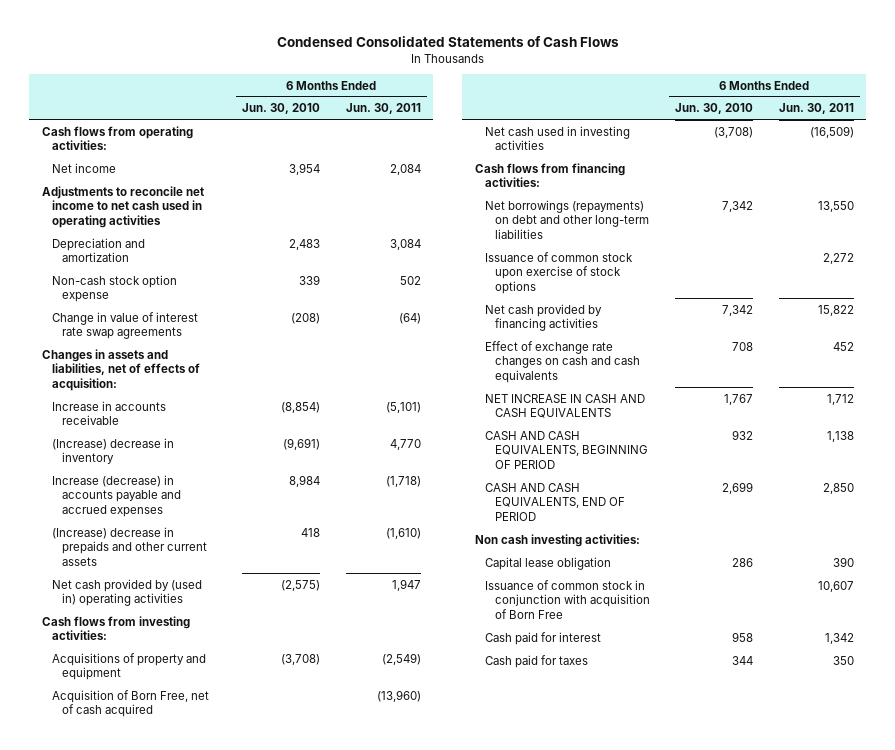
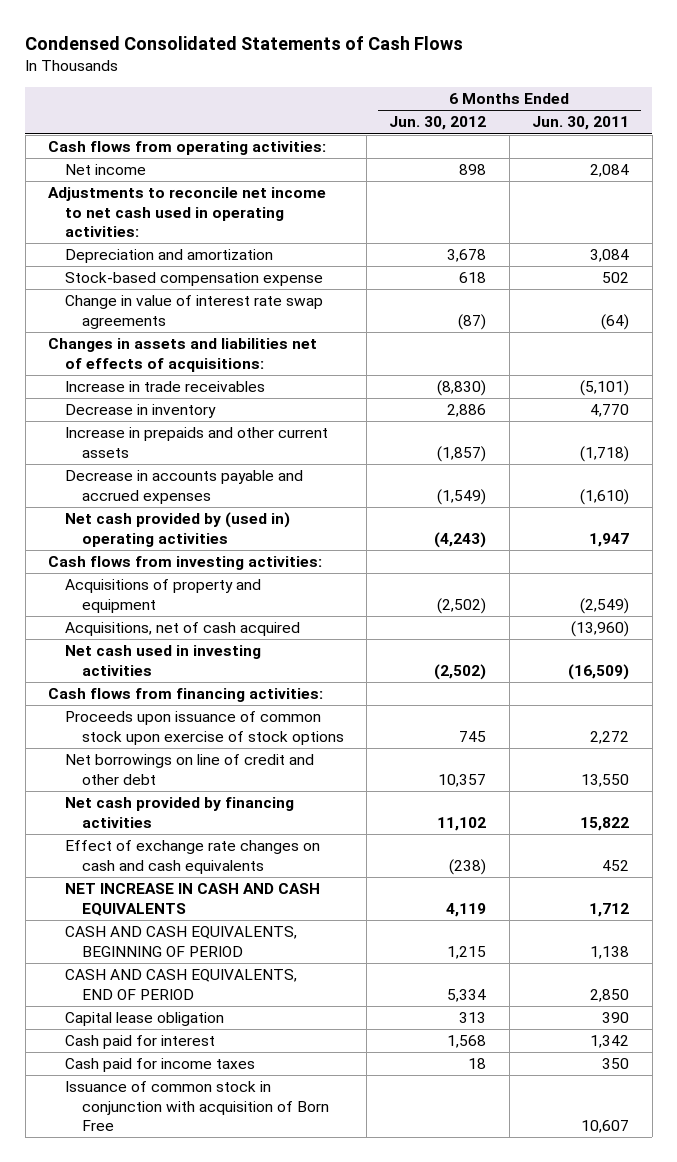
- | 6 Months Ended Jun. 30, 2010 | 6 Months Ended Jun. 30, 2011
+ | 6 Months Ended Jun. 30, 2012 | 6 Months Ended Jun. 30, 2011
- Adjustments to reconcile net income to net cash used in operating activities
+ Adjustments to reconcile net income to net cash used in operating activities:
- Non-cash stock option expense | 339 | 502
+ Stock-based compensation expense | 618 | 502
- Changes in assets and liabilities, net of effects of acquisition:
- Increase in accounts receivable | (8,854) | (5,101)
- (Increase) decrease in inventory | (9,691) | 4,770
- Increase (decrease) in accounts payable and accrued expenses | 8,984 | (1,718)
- (Increase) decrease in prepaids and other current assets | 418 | (1,610)
+ Changes in assets and liabilities net of effects of acquisitions:
+ Increase in trade receivables | (8,830) | (5,101)
+ Decrease in inventory | 2,886 | 4,770
+ Increase in prepaids and other current assets | (1,857) | (1,718)
+ Decrease in accounts payable and accrued expenses | (1,549) | (1,610)
- Acquisition of Born Free, net of cash acquired | | (13,960)
+ Acquisitions, net of cash acquired | | (13,960)
- Net borrowings (repayments) on debt and other long-term liabilities | 7,342 | 13,550
- Issuance of common stock upon exercise of stock options | | 2,272
+ Proceeds upon issuance of common stock upon exercise of stock options | 745 | 2,272
+ Net borrowings on line of credit and other debt | 10,357 | 13,550
- Non cash investing activities:
- Cash paid for taxes | 344 | 350
+ Cash paid for income taxes | 18 | 350
moved down: Issuance of common stock in conjunction with acquisition of Born Free | | 10,607

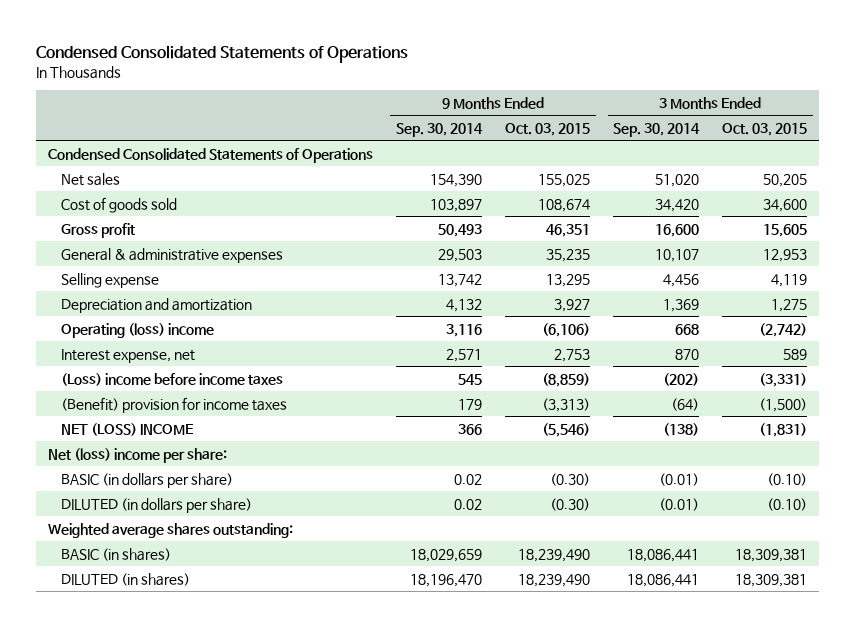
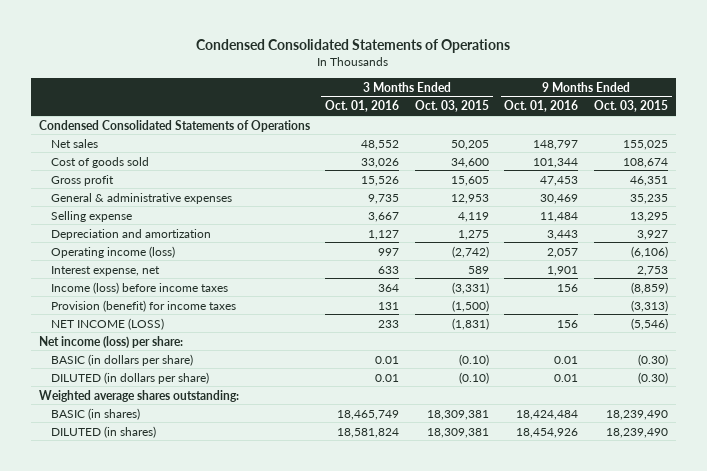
- | 9 Months Ended Sep. 30, 2014 | 9 Months Ended Oct. 03, 2015 | 3 Months Ended Sep. 30, 2014 | 3 Months Ended Oct. 03, 2015
+ | 3 Months Ended Oct. 01, 2016 | 3 Months Ended Oct. 03, 2015 | 9 Months Ended Oct. 01, 2016 | 9 Months Ended Oct. 03, 2015
- Operating (loss) income | 3,116 | (6,106) | 668 | (2,742)
+ Operating income (loss) | 997 | (2,742) | 2,057 | (6,106)
- (Loss) income before income taxes | 545 | (8,859) | (202) | (3,331)
- (Benefit) provision for income taxes | 179 | (3,313) | (64) | (1,500)
- NET (LOSS) INCOME | 366 | (5,546) | (138) | (1,831)
- Net (loss) income per share:
+ Income (loss) before income taxes | 364 | (3,331) | 156 | (8,859)
+ Provision (benefit) for income taxes | 131 | (1,500) | | (3,313)
+ NET INCOME (LOSS) | 233 | (1,831) | 156 | (5,546)
+ Net income (loss) per share:

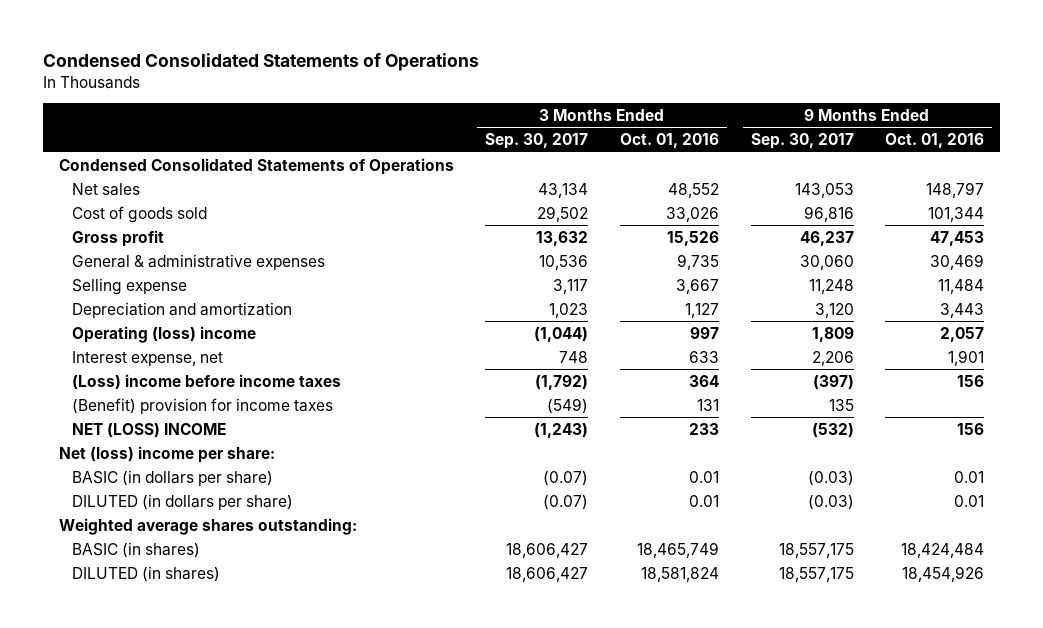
- | 3 Months Ended Oct. 01, 2016 | 3 Months Ended Oct. 03, 2015 | 9 Months Ended Oct. 01, 2016 | 9 Months Ended Oct. 03, 2015
+ | 3 Months Ended Sep. 30, 2017 | 3 Months Ended Oct. 01, 2016 | 9 Months Ended Sep. 30, 2017 | 9 Months Ended Oct. 01, 2016
- Operating income (loss) | 997 | (2,742) | 2,057 | (6,106)
+ Operating (loss) income | (1,044) | 997 | 1,809 | 2,057
- Income (loss) before income taxes | 364 | (3,331) | 156 | (8,859)
- Provision (benefit) for income taxes | 131 | (1,500) | | (3,313)
- NET INCOME (LOSS) | 233 | (1,831) | 156 | (5,546)
- Net income (loss) per share:
+ (Loss) income before income taxes | (1,792) | 364 | (397) | 156
+ (Benefit) provision for income taxes | (549) | 131 | 135 |
+ NET (LOSS) INCOME | (1,243) | 233 | (532) | 156
+ Net (loss) income per share:

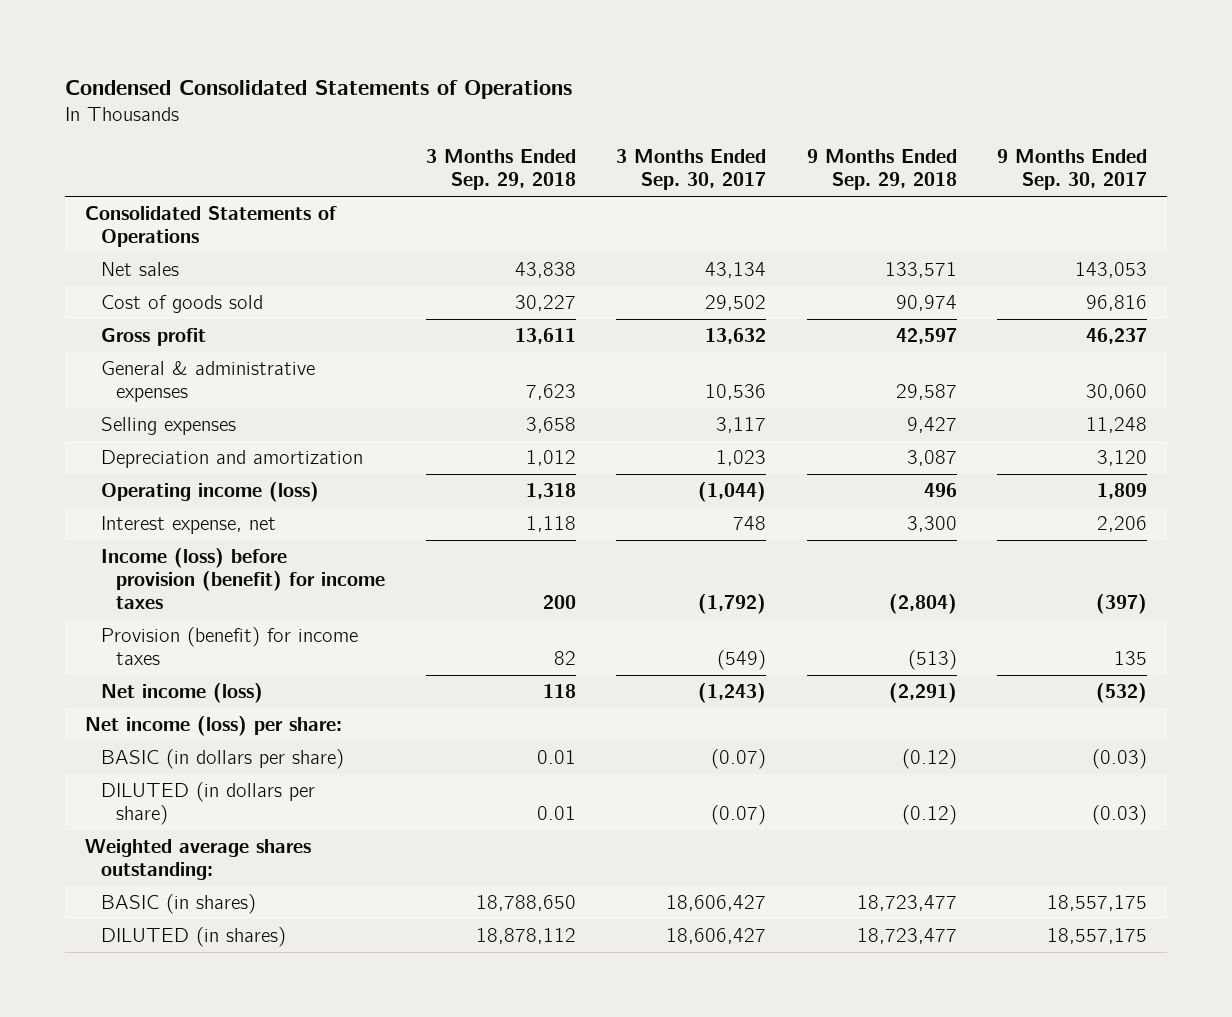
- | 3 Months Ended Sep. 30, 2017 | 3 Months Ended Oct. 01, 2016 | 9 Months Ended Sep. 30, 2017 | 9 Months Ended Oct. 01, 2016
+ | 3 Months Ended Sep. 29, 2018 | 3 Months Ended Sep. 30, 2017 | 9 Months Ended Sep. 29, 2018 | 9 Months Ended Sep. 30, 2017
- Condensed Consolidated Statements of Operations
+ Consolidated Statements of Operations
- Selling expense | 3,117 | 3,667 | 11,248 | 11,484
+ Selling expenses | 3,658 | 3,117 | 9,427 | 11,248
- Operating (loss) income | (1,044) | 997 | 1,809 | 2,057
+ Operating income (loss) | 1,318 | (1,044) | 496 | 1,809
- (Loss) income before income taxes | (1,792) | 364 | (397) | 156
- (Benefit) provision for income taxes | (549) | 131 | 135 |
- NET (LOSS) INCOME | (1,243) | 233 | (532) | 156
- Net (loss) income per share:
+ Income (loss) before provision (benefit) for income taxes | 200 | (1,792) | (2,804) | (397)
+ Provision (benefit) for income taxes | 82 | (549) | (513) | 135
+ Net income (loss) | 118 | (1,243) | (2,291) | (532)
+ Net income (loss) per share:

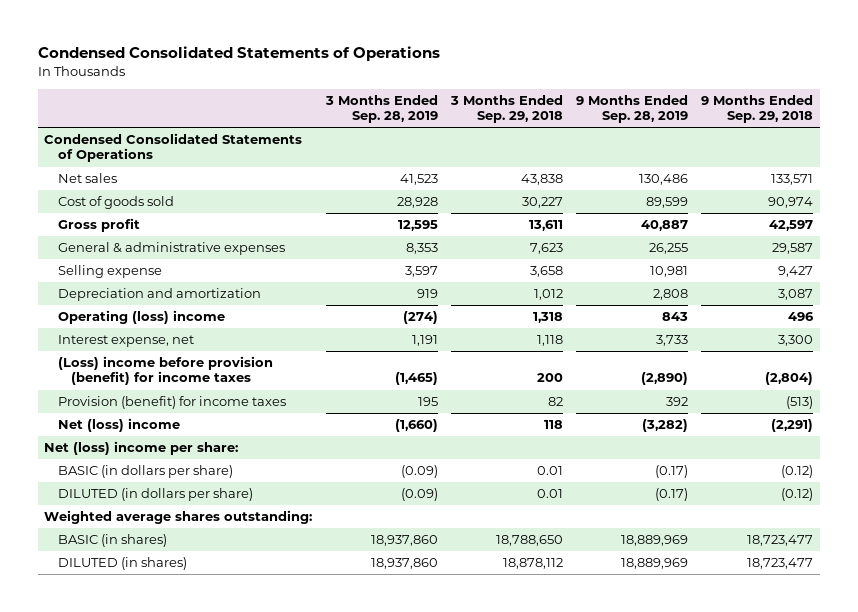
- | 3 Months Ended Sep. 29, 2018 | 3 Months Ended Sep. 30, 2017 | 9 Months Ended Sep. 29, 2018 | 9 Months Ended Sep. 30, 2017
+ | 3 Months Ended Sep. 28, 2019 | 3 Months Ended Sep. 29, 2018 | 9 Months Ended Sep. 28, 2019 | 9 Months Ended Sep. 29, 2018
- Consolidated Statements of Operations
+ Condensed Consolidated Statements of Operations
- Selling expenses | 3,658 | 3,117 | 9,427 | 11,248
+ Selling expense | 3,597 | 3,658 | 10,981 | 9,427
- Operating income (loss) | 1,318 | (1,044) | 496 | 1,809
+ Operating (loss) income | (274) | 1,318 | 843 | 496
- Income (loss) before provision (benefit) for income taxes | 200 | (1,792) | (2,804) | (397)
+ (Loss) income before provision (benefit) for income taxes | (1,465) | 200 | (2,890) | (2,804)
- Net income (loss) | 118 | (1,243) | (2,291) | (532)
- Net income (loss) per share:
+ Net (loss) income | (1,660) | 118 | (3,282) | (2,291)
+ Net (loss) income per share:

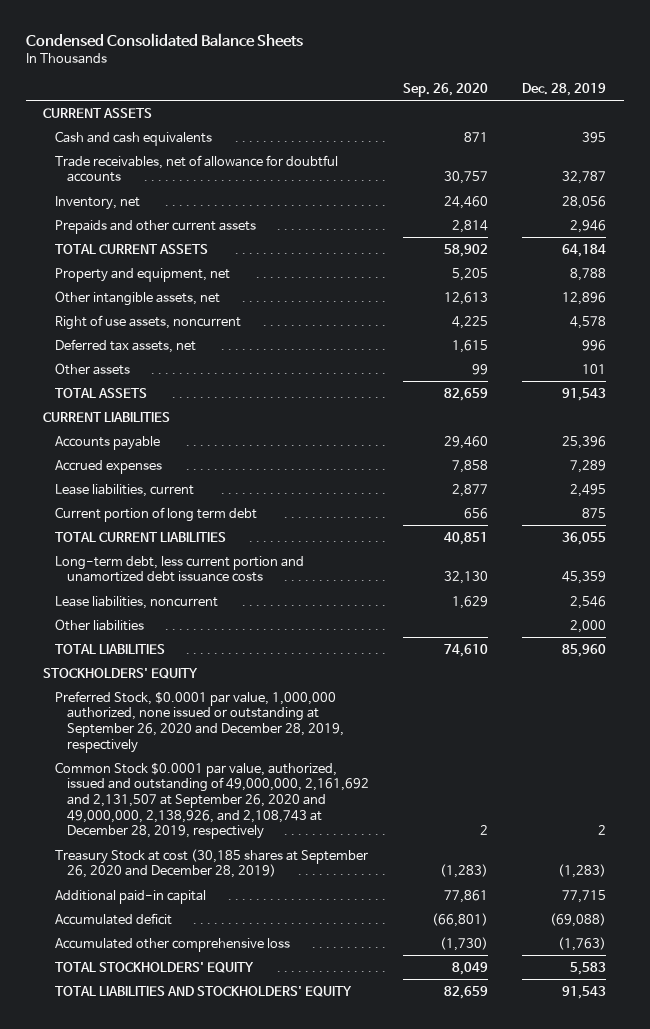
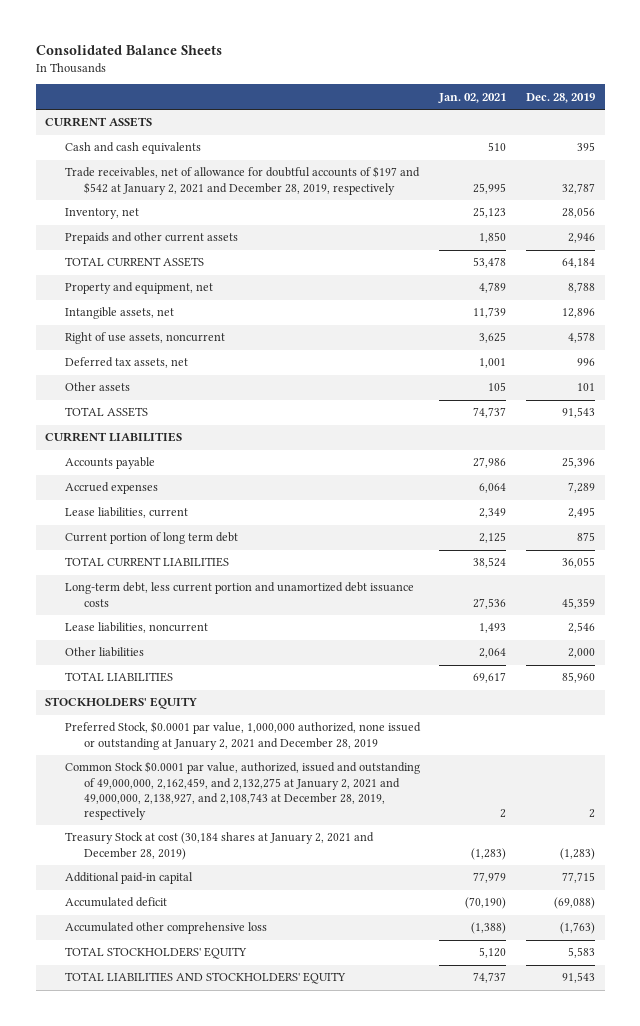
- Condensed Consolidated Balance Sheets
+ Consolidated Balance Sheets
- | Sep. 26, 2020 | Dec. 28, 2019
+ | Jan. 02, 2021 | Dec. 28, 2019
- Trade receivables, net of allowance for doubtful accounts | 30,757 | 32,787
+ Trade receivables, net of allowance for doubtful accounts of $197 and $542 at January 2, 2021 and December 28, 2019, respectively | 25,995 | 32,787
- Other intangible assets, net | 12,613 | 12,896
+ Intangible assets, net | 11,739 | 12,896
- Preferred Stock, $0.0001 par value, 1,000,000 authorized, none issued or outstanding at September 26, 2020 and December 28, 2019, respectively
- Common Stock $0.0001 par value, authorized, issued and outstanding of 49,000,000, 2,161,692 and 2,131,507 at September 26, 2020 and 49,000,000, 2,138,926, and 2,108,743 at December 28, 2019, respectively | 2 | 2
- Treasury Stock at cost (30,185 shares at September 26, 2020 and December 28, 2019) | (1,283) | (1,283)
+ Preferred Stock, $0.0001 par value, 1,000,000 authorized, none issued or outstanding at January 2, 2021 and December 28, 2019
+ Common Stock $0.0001 par value, authorized, issued and outstanding of 49,000,000, 2,162,459, and 2,132,275 at January 2, 2021 and 49,000,000, 2,138,927, and 2,108,743 at December 28, 2019, respectively | 2 | 2
+ Treasury Stock at cost (30,184 shares at January 2, 2021 and December 28, 2019) | (1,283) | (1,283)

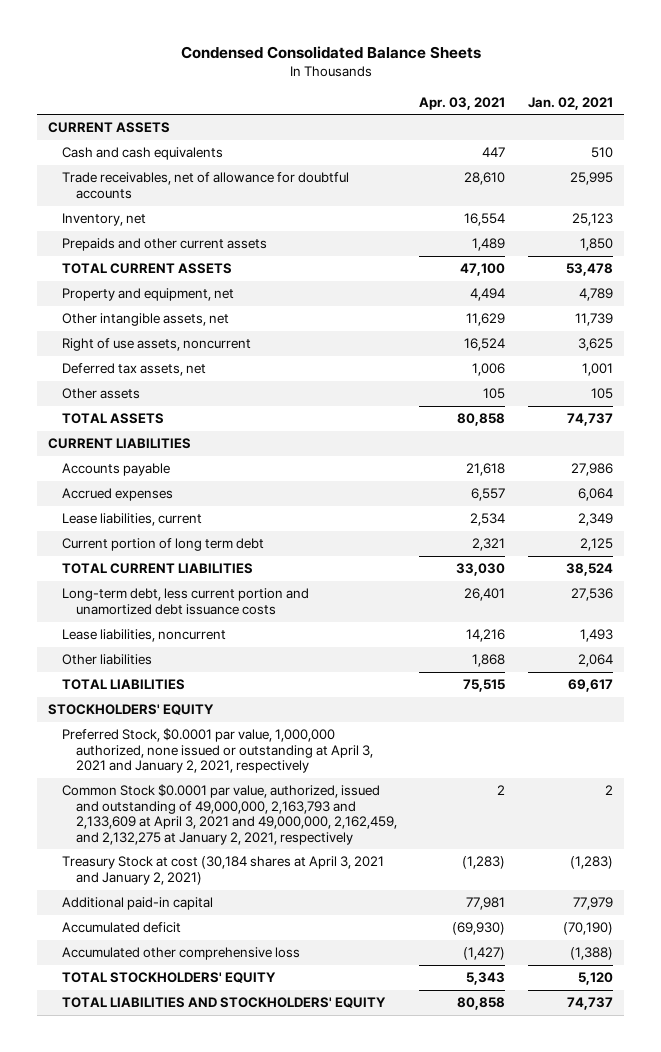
- Consolidated Balance Sheets
+ Condensed Consolidated Balance Sheets
- | Jan. 02, 2021 | Dec. 28, 2019
+ | Apr. 03, 2021 | Jan. 02, 2021
- Trade receivables, net of allowance for doubtful accounts of $197 and $542 at January 2, 2021 and December 28, 2019, respectively | 25,995 | 32,787
+ Trade receivables, net of allowance for doubtful accounts | 28,610 | 25,995
- Intangible assets, net | 11,739 | 12,896
+ Other intangible assets, net | 11,629 | 11,739
- Preferred Stock, $0.0001 par value, 1,000,000 authorized, none issued or outstanding at January 2, 2021 and December 28, 2019
- Common Stock $0.0001 par value, authorized, issued and outstanding of 49,000,000, 2,162,459, and 2,132,275 at January 2, 2021 and 49,000,000, 2,138,927, and 2,108,743 at December 28, 2019, respectively | 2 | 2
- Treasury Stock at cost (30,184 shares at January 2, 2021 and December 28, 2019) | (1,283) | (1,283)
+ Preferred Stock, $0.0001 par value, 1,000,000 authorized, none issued or outstanding at April 3, 2021 and January 2, 2021, respectively
+ Common Stock $0.0001 par value, authorized, issued and outstanding of 49,000,000, 2,163,793 and 2,133,609 at April 3, 2021 and 49,000,000, 2,162,459, and 2,132,275 at January 2, 2021, respectively | 2 | 2
+ Treasury Stock at cost (30,184 shares at April 3, 2021 and January 2, 2021) | (1,283) | (1,283)

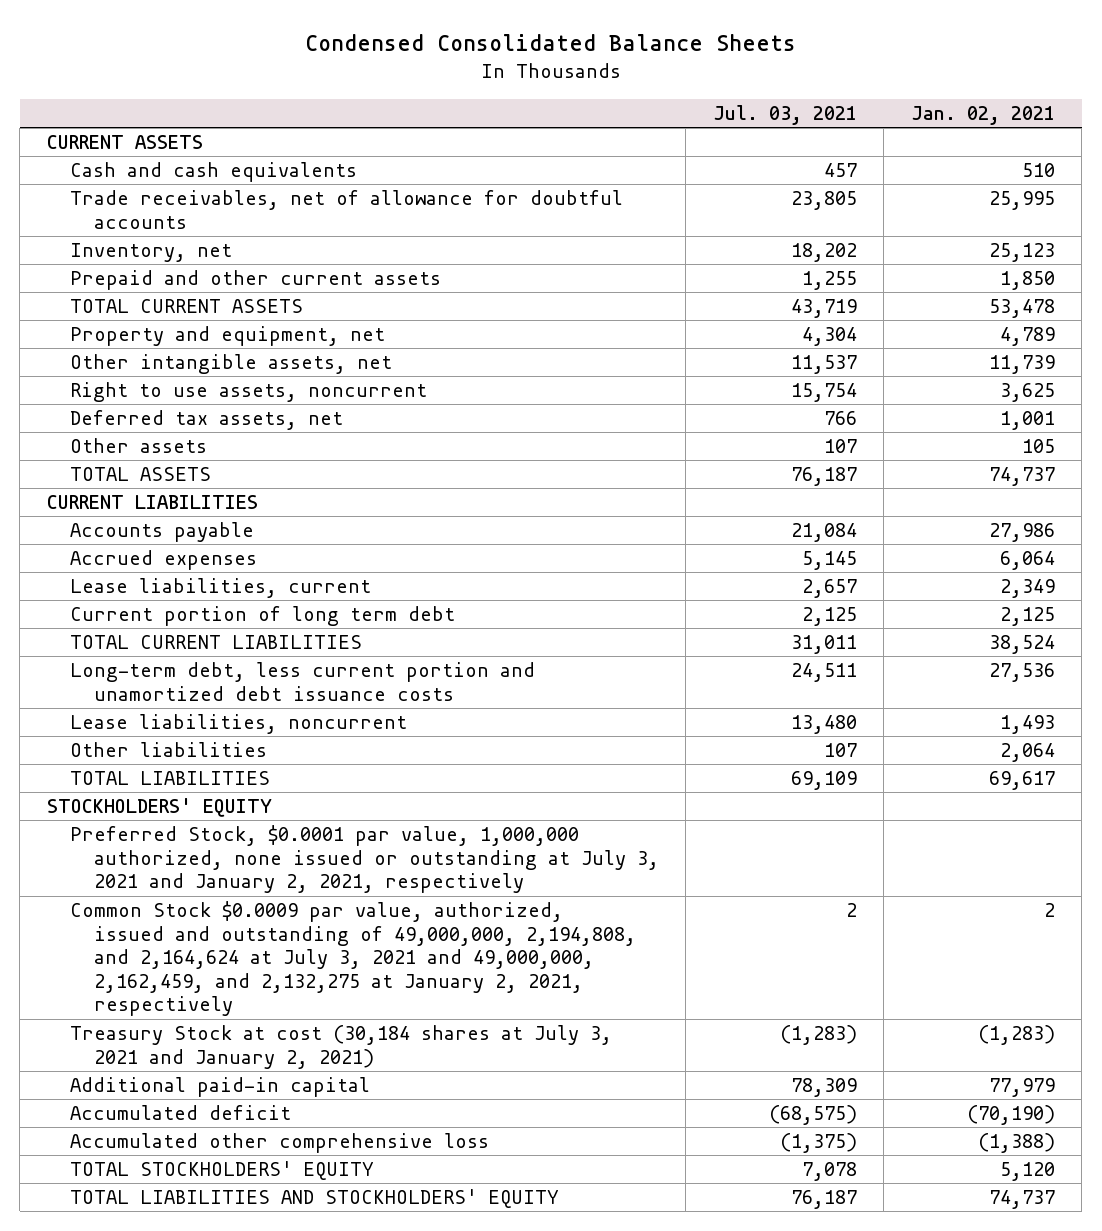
- | Apr. 03, 2021 | Jan. 02, 2021
+ | Jul. 03, 2021 | Jan. 02, 2021
- Prepaids and other current assets | 1,489 | 1,850
+ Prepaid and other current assets | 1,255 | 1,850
- Right of use assets, noncurrent | 16,524 | 3,625
+ Right to use assets, noncurrent | 15,754 | 3,625
- Preferred Stock, $0.0001 par value, 1,000,000 authorized, none issued or outstanding at April 3, 2021 and January 2, 2021, respectively
- Common Stock $0.0001 par value, authorized, issued and outstanding of 49,000,000, 2,163,793 and 2,133,609 at April 3, 2021 and 49,000,000, 2,162,459, and 2,132,275 at January 2, 2021, respectively | 2 | 2
- Treasury Stock at cost (30,184 shares at April 3, 2021 and January 2, 2021) | (1,283) | (1,283)
+ Preferred Stock, $0.0001 par value, 1,000,000 authorized, none issued or outstanding at July 3, 2021 and January 2, 2021, respectively
+ Common Stock $0.0009 par value, authorized, issued and outstanding of 49,000,000, 2,194,808, and 2,164,624 at July 3, 2021 and 49,000,000, 2,162,459, and 2,132,275 at January 2, 2021, respectively | 2 | 2
+ Treasury Stock at cost (30,184 shares at July 3, 2021 and January 2, 2021) | (1,283) | (1,283)

